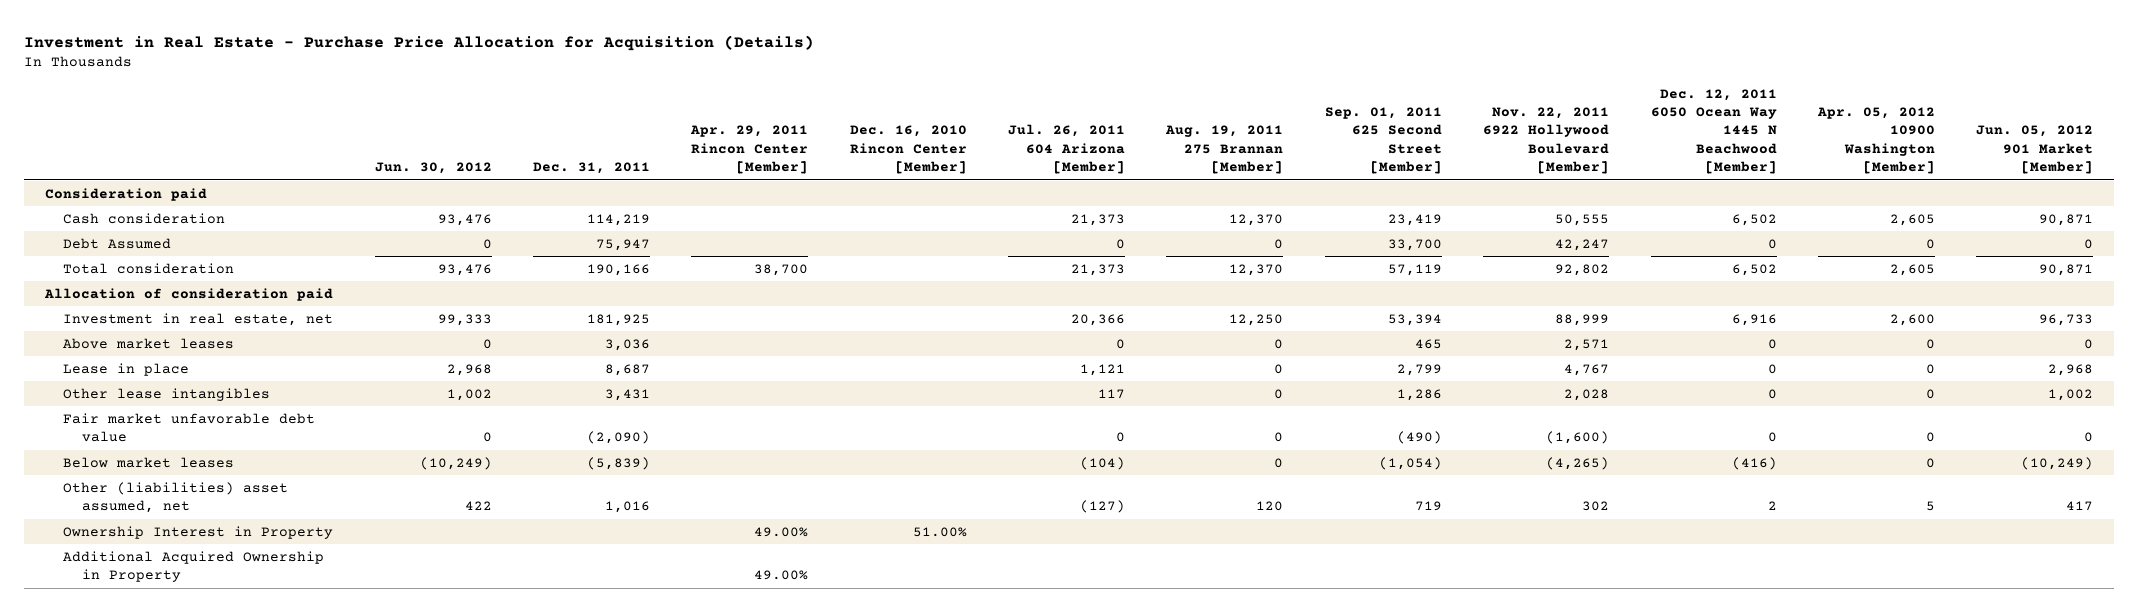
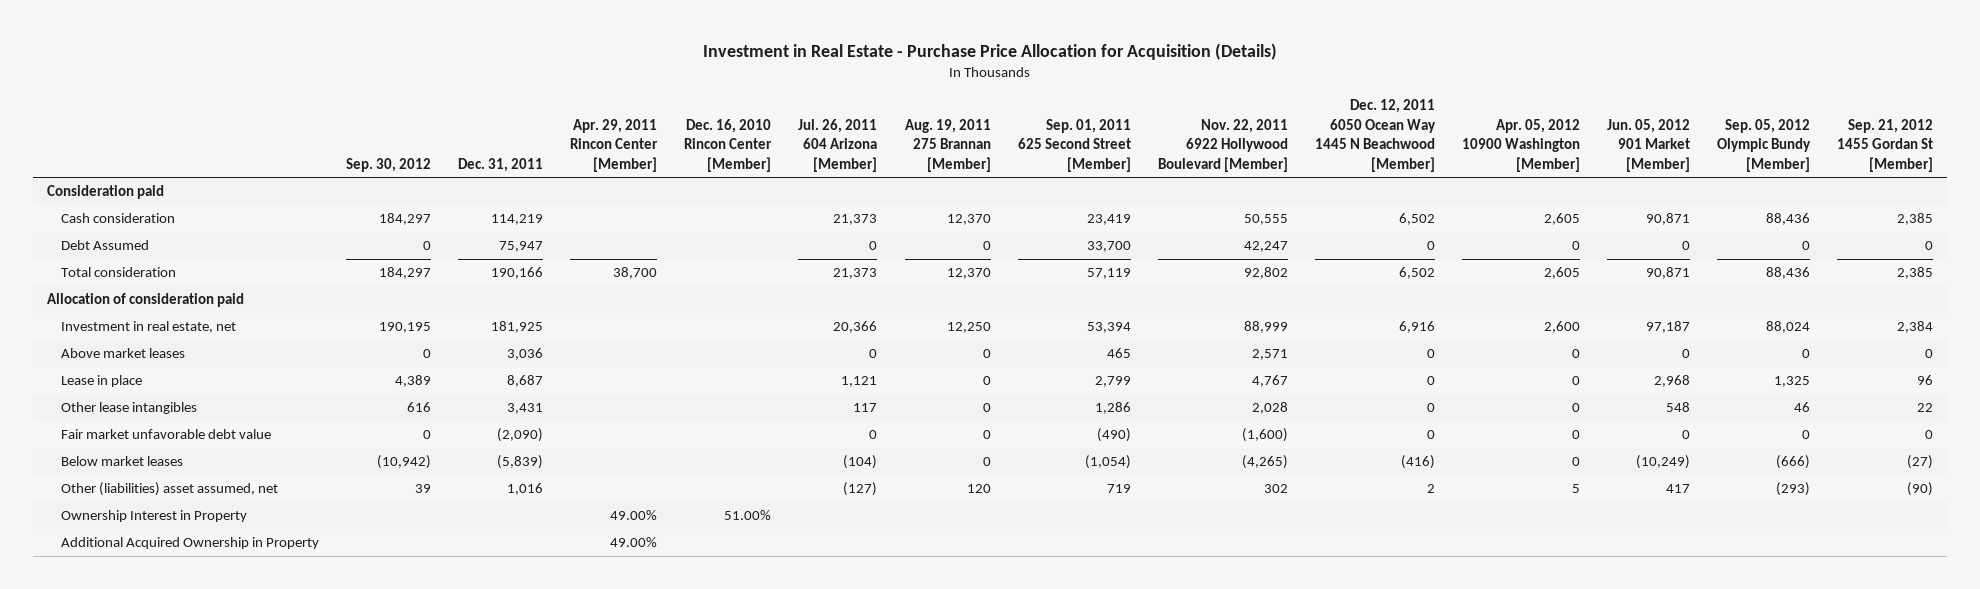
- | Jun. 30, 2012 | Dec. 31, 2011 | Apr. 29, 2011 Rincon Center [Member] | Dec. 16, 2010 Rincon Center [Member] | Jul. 26, 2011 604 Arizona [Member] | Aug. 19, 2011 275 Brannan [Member] | Sep. 01, 2011 625 Second Street [Member] | Nov. 22, 2011 6922 Hollywood Boulevard [Member] | Dec. 12, 2011 6050 Ocean Way 1445 N Beachwood [Member] | Apr. 05, 2012 10900 Washington [Member] | Jun. 05, 2012 901 Market [Member]
+ | Sep. 30, 2012 | Dec. 31, 2011 | Apr. 29, 2011 Rincon Center [Member] | Dec. 16, 2010 Rincon Center [Member] | Jul. 26, 2011 604 Arizona [Member] | Aug. 19, 2011 275 Brannan [Member] | Sep. 01, 2011 625 Second Street [Member] | Nov. 22, 2011 6922 Hollywood Boulevard [Member] | Dec. 12, 2011 6050 Ocean Way 1445 N Beachwood [Member] | Apr. 05, 2012 10900 Washington [Member] | Jun. 05, 2012 901 Market [Member] | Sep. 05, 2012 Olympic Bundy [Member] | Sep. 21, 2012 1455 Gordan St [Member]
- Investment in real estate, net | 99,333 | 181,925 | | | 20,366 | 12,250 | 53,394 | 88,999 | 6,916 | 2,600 | 96,733
+ Investment in real estate, net | 190,195 | 181,925 | | | 20,366 | 12,250 | 53,394 | 88,999 | 6,916 | 2,600 | 97,187 | 88,024 | 2,384
- Other lease intangibles | 1,002 | 3,431 | | | 117 | 0 | 1,286 | 2,028 | 0 | 0 | 1,002
+ Other lease intangibles | 616 | 3,431 | | | 117 | 0 | 1,286 | 2,028 | 0 | 0 | 548 | 46 | 22

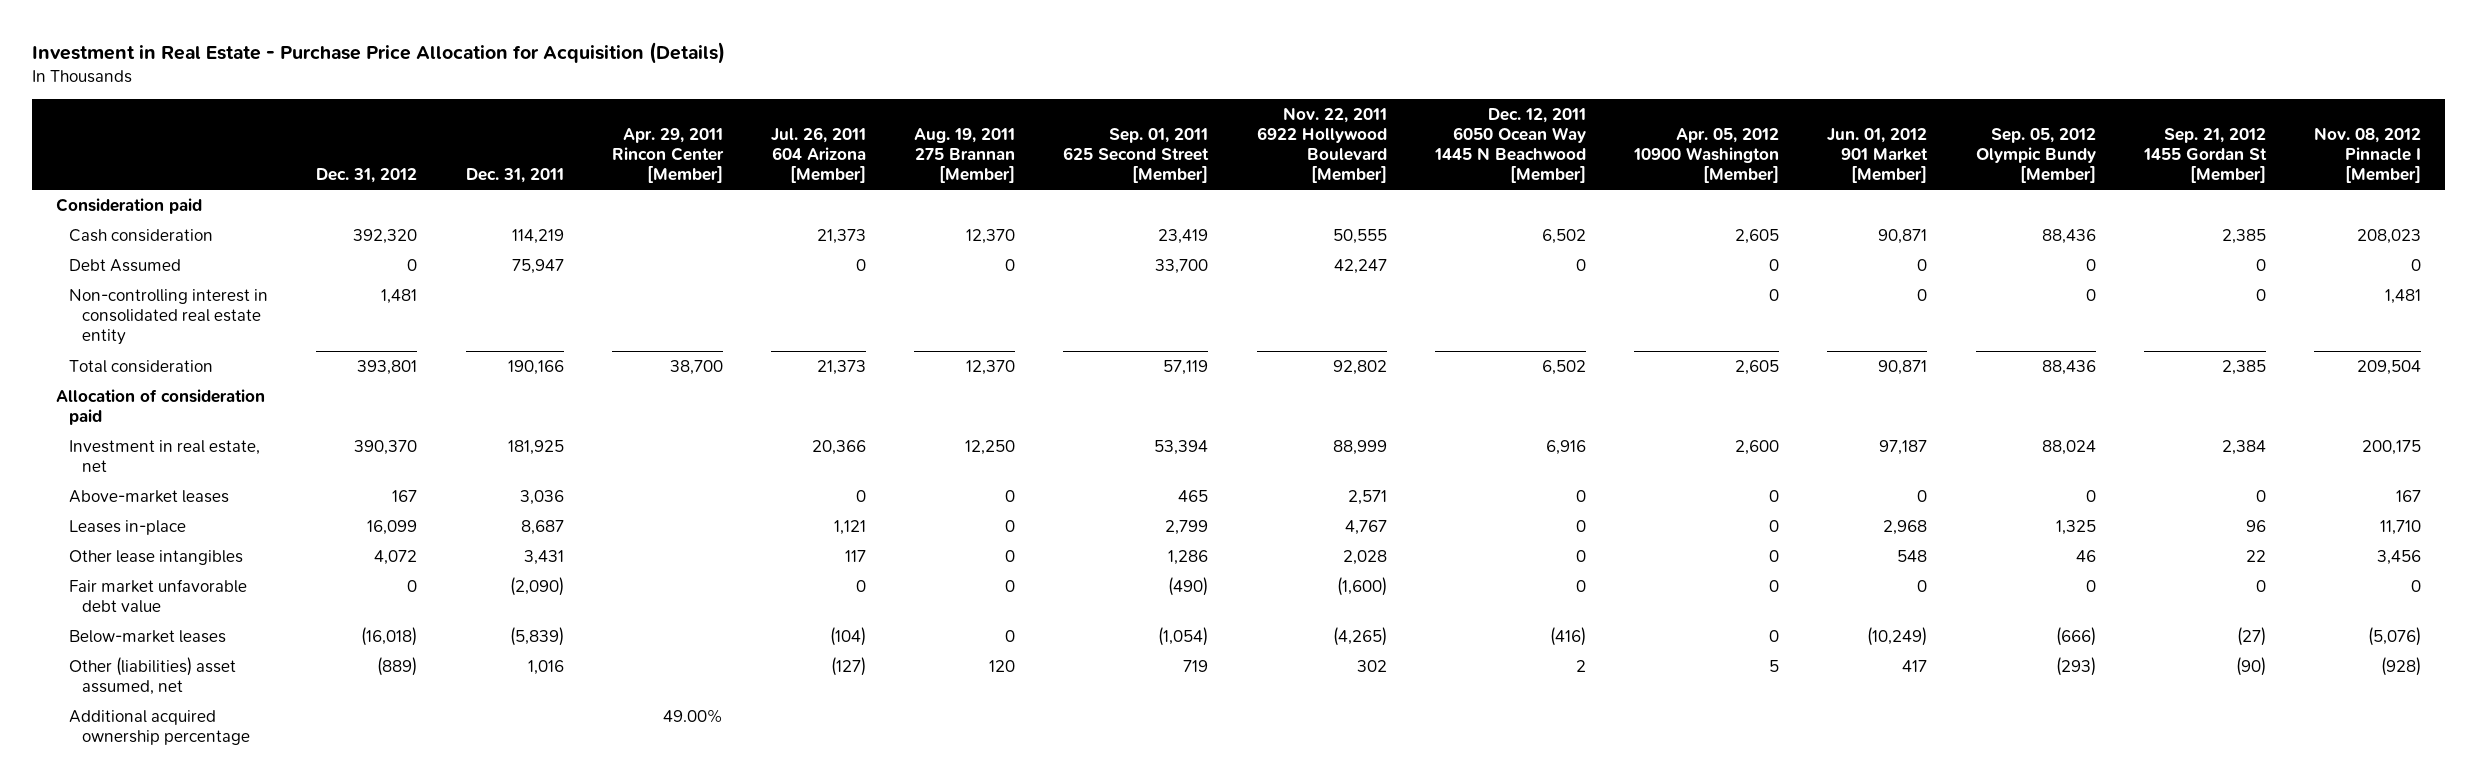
- | Sep. 30, 2012 | Dec. 31, 2011 | Apr. 29, 2011 Rincon Center [Member] | Dec. 16, 2010 Rincon Center [Member] | Jul. 26, 2011 604 Arizona [Member] | Aug. 19, 2011 275 Brannan [Member] | Sep. 01, 2011 625 Second Street [Member] | Nov. 22, 2011 6922 Hollywood Boulevard [Member] | Dec. 12, 2011 6050 Ocean Way 1445 N Beachwood [Member] | Apr. 05, 2012 10900 Washington [Member] | Jun. 05, 2012 901 Market [Member] | Sep. 05, 2012 Olympic Bundy [Member] | Sep. 21, 2012 1455 Gordan St [Member]
+ | Dec. 31, 2012 | Dec. 31, 2011 | Apr. 29, 2011 Rincon Center [Member] | Jul. 26, 2011 604 Arizona [Member] | Aug. 19, 2011 275 Brannan [Member] | Sep. 01, 2011 625 Second Street [Member] | Nov. 22, 2011 6922 Hollywood Boulevard [Member] | Dec. 12, 2011 6050 Ocean Way 1445 N Beachwood [Member] | Apr. 05, 2012 10900 Washington [Member] | Jun. 01, 2012 901 Market [Member] | Sep. 05, 2012 Olympic Bundy [Member] | Sep. 21, 2012 1455 Gordan St [Member] | Nov. 08, 2012 Pinnacle I [Member]
+ Non-controlling interest in consolidated real estate entity | 1,481 | | | | | | | | 0 | 0 | 0 | 0 | 1,481
- Above market leases | 0 | 3,036 | | | 0 | 0 | 465 | 2,571 | 0 | 0 | 0 | 0 | 0
- Lease in place | 4,389 | 8,687 | | | 1,121 | 0 | 2,799 | 4,767 | 0 | 0 | 2,968 | 1,325 | 96
+ Above-market leases | 167 | 3,036 | | 0 | 0 | 465 | 2,571 | 0 | 0 | 0 | 0 | 0 | 167
+ Leases in-place | 16,099 | 8,687 | | 1,121 | 0 | 2,799 | 4,767 | 0 | 0 | 2,968 | 1,325 | 96 | 11,710
- Below market leases | (10,942) | (5,839) | | | (104) | 0 | (1,054) | (4,265) | (416) | 0 | (10,249) | (666) | (27)
+ Below-market leases | (16,018) | (5,839) | | (104) | 0 | (1,054) | (4,265) | (416) | 0 | (10,249) | (666) | (27) | (5,076)
- Ownership Interest in Property | | | 49.00% | 51.00% | | | | | | | | |
- Additional Acquired Ownership in Property | | | 49.00% | | | | | | | | | |
+ Additional acquired ownership percentage | | | 49.00% | | | | | | | | | |

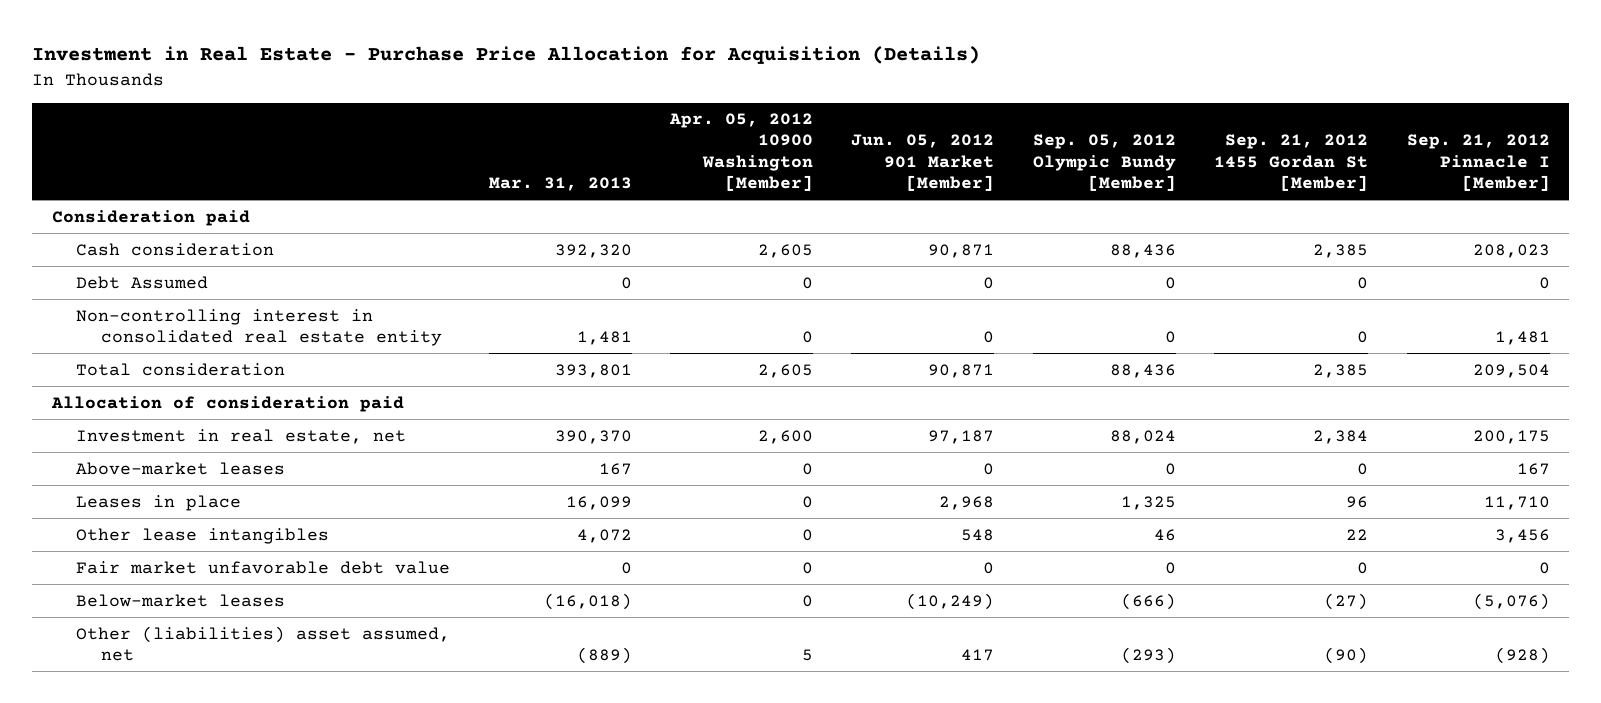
- | Dec. 31, 2012 | Dec. 31, 2011 | Apr. 29, 2011 Rincon Center [Member] | Jul. 26, 2011 604 Arizona [Member] | Aug. 19, 2011 275 Brannan [Member] | Sep. 01, 2011 625 Second Street [Member] | Nov. 22, 2011 6922 Hollywood Boulevard [Member] | Dec. 12, 2011 6050 Ocean Way 1445 N Beachwood [Member] | Apr. 05, 2012 10900 Washington [Member] | Jun. 01, 2012 901 Market [Member] | Sep. 05, 2012 Olympic Bundy [Member] | Sep. 21, 2012 1455 Gordan St [Member] | Nov. 08, 2012 Pinnacle I [Member]
+ | Mar. 31, 2013 | Apr. 05, 2012 10900 Washington [Member] | Jun. 05, 2012 901 Market [Member] | Sep. 05, 2012 Olympic Bundy [Member] | Sep. 21, 2012 1455 Gordan St [Member] | Sep. 21, 2012 Pinnacle I [Member]
- Leases in-place | 16,099 | 8,687 | | 1,121 | 0 | 2,799 | 4,767 | 0 | 0 | 2,968 | 1,325 | 96 | 11,710
+ Leases in place | 16,099 | 0 | 2,968 | 1,325 | 96 | 11,710
- Additional acquired ownership percentage | | | 49.00% | | | | | | | | | |

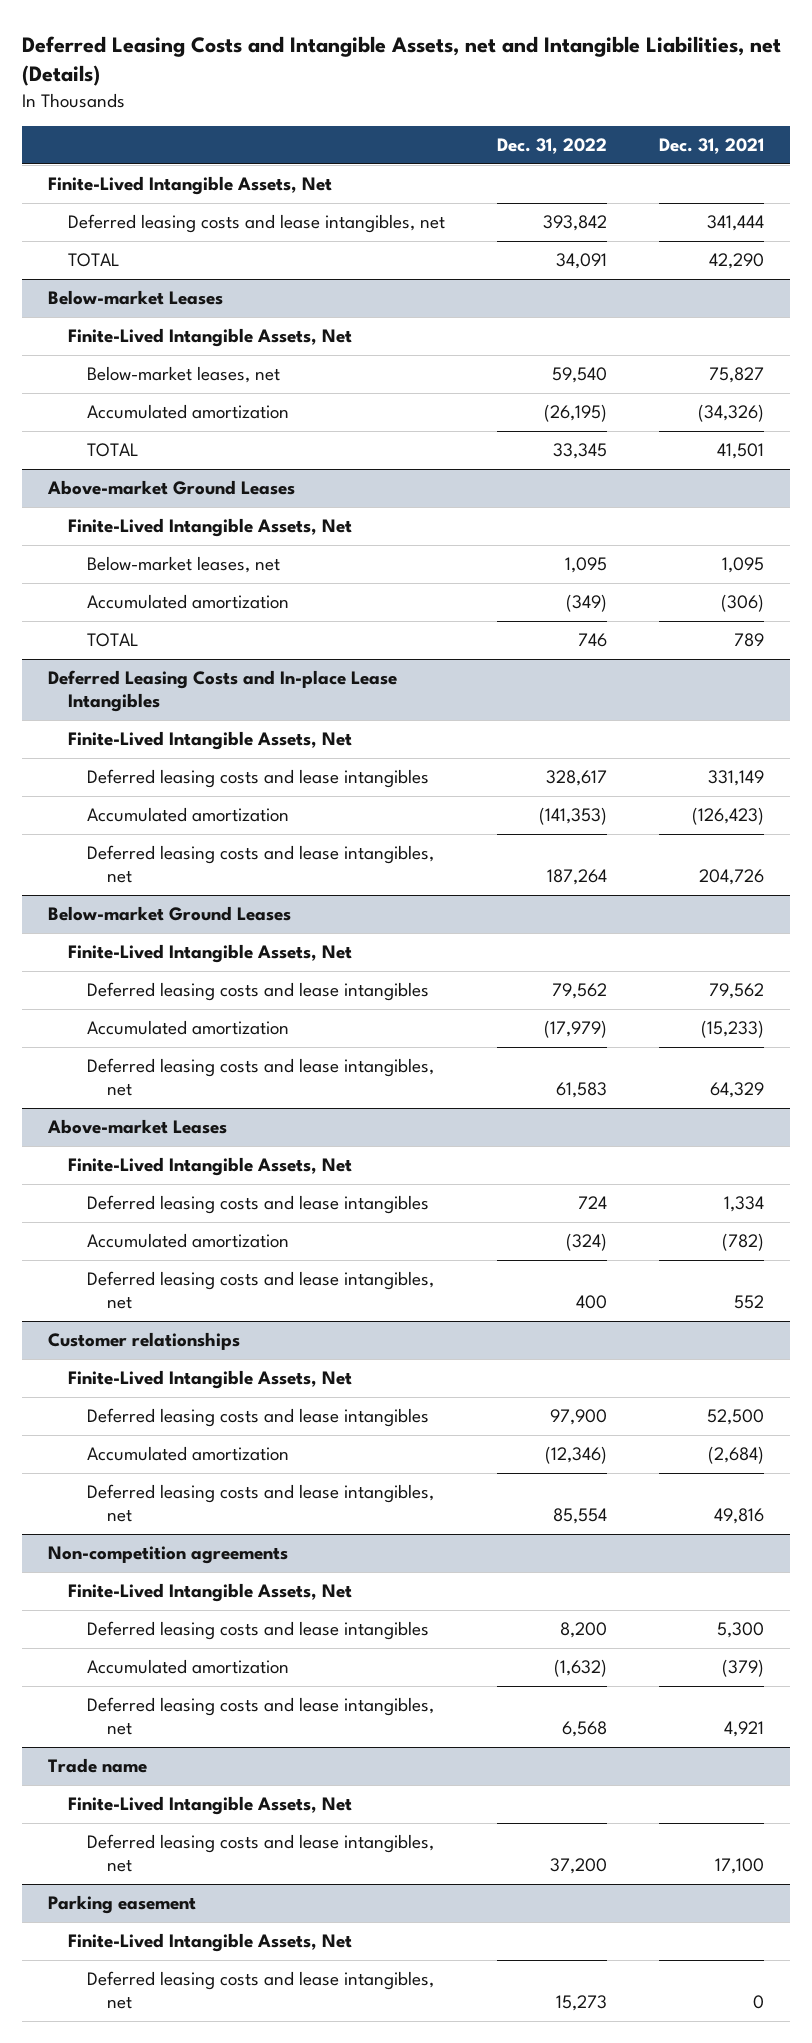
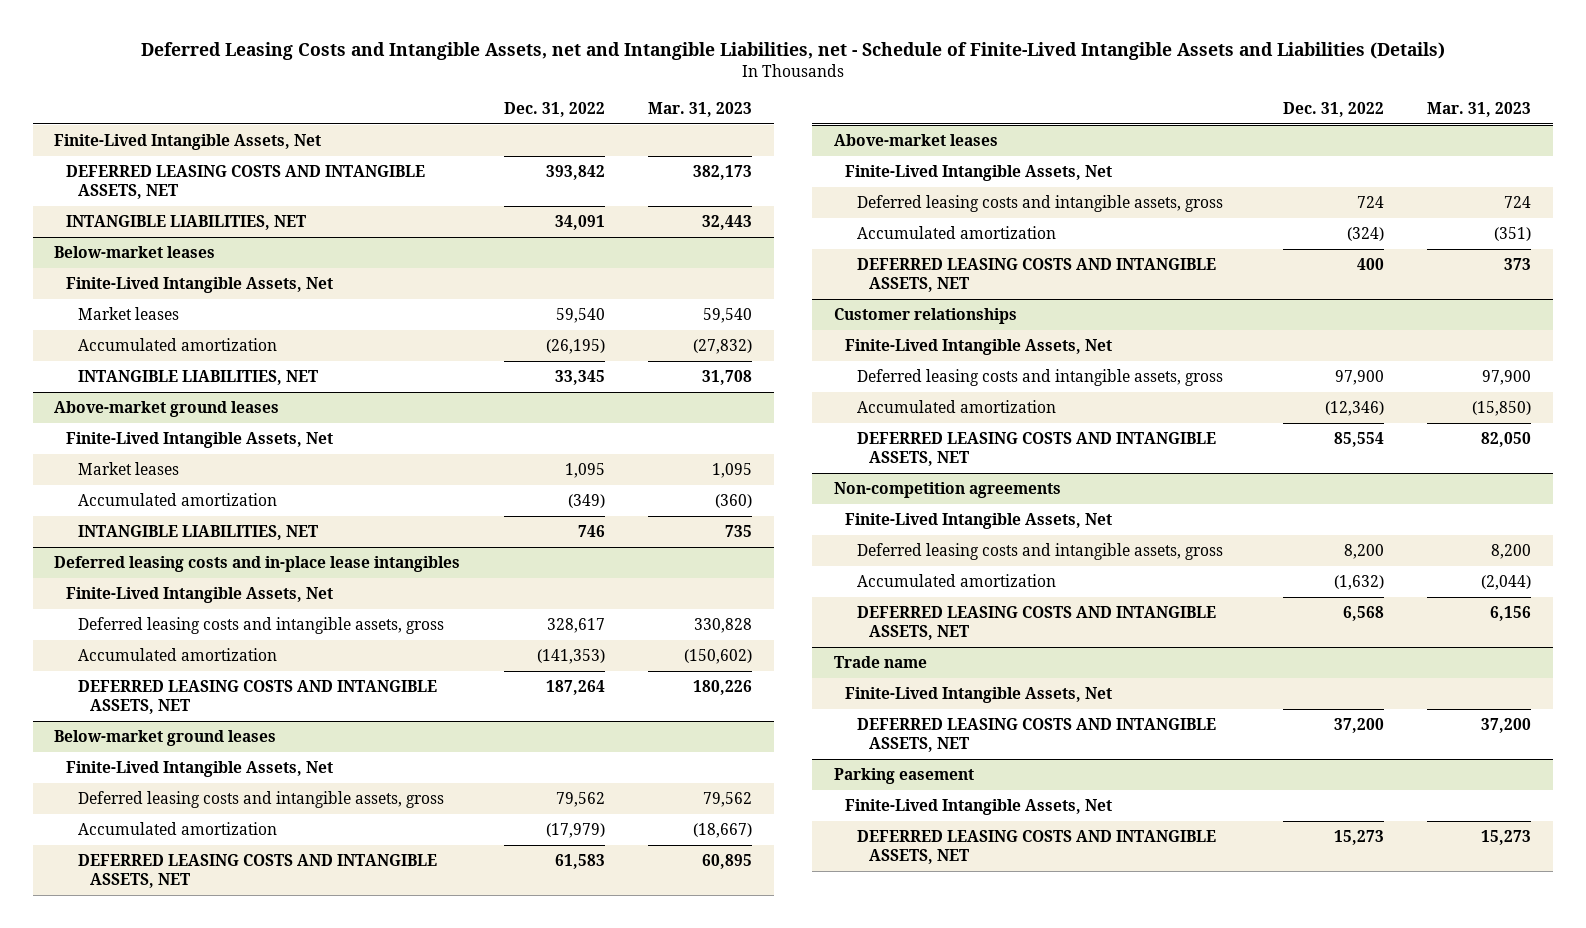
- Deferred Leasing Costs and Intangible Assets, net and Intangible Liabilities, net (Details)
+ Deferred Leasing Costs and Intangible Assets, net and Intangible Liabilities, net - Schedule of Finite-Lived Intangible Assets and Liabilities (Details)
- | Dec. 31, 2022 | Dec. 31, 2021
+ | Dec. 31, 2022 | Mar. 31, 2023
- Deferred leasing costs and lease intangibles, net | 393,842 | 341,444
- TOTAL | 34,091 | 42,290
- Below-market Leases
+ DEFERRED LEASING COSTS AND INTANGIBLE ASSETS, NET | 393,842 | 382,173
+ INTANGIBLE LIABILITIES, NET | 34,091 | 32,443
+ Below-market leases
- Below-market leases, net | 59,540 | 75,827
+ Market leases | 59,540 | 59,540
- TOTAL | 33,345 | 41,501
- Above-market Ground Leases
+ INTANGIBLE LIABILITIES, NET | 33,345 | 31,708
+ Above-market ground leases
- Below-market leases, net | 1,095 | 1,095
+ Market leases | 1,095 | 1,095
- TOTAL | 746 | 789
- Deferred Leasing Costs and In-place Lease Intangibles
+ INTANGIBLE LIABILITIES, NET | 746 | 735
+ Deferred leasing costs and in-place lease intangibles
- Deferred leasing costs and lease intangibles | 328,617 | 331,149
+ Deferred leasing costs and intangible assets, gross | 328,617 | 330,828
- Deferred leasing costs and lease intangibles, net | 187,264 | 204,726
- Below-market Ground Leases
+ DEFERRED LEASING COSTS AND INTANGIBLE ASSETS, NET | 187,264 | 180,226
+ Below-market ground leases
- Deferred leasing costs and lease intangibles | 79,562 | 79,562
+ Deferred leasing costs and intangible assets, gross | 79,562 | 79,562
- Deferred leasing costs and lease intangibles, net | 61,583 | 64,329
- Above-market Leases
+ DEFERRED LEASING COSTS AND INTANGIBLE ASSETS, NET | 61,583 | 60,895
+ Above-market leases
- Deferred leasing costs and lease intangibles | 724 | 1,334
+ Deferred leasing costs and intangible assets, gross | 724 | 724
- Deferred leasing costs and lease intangibles, net | 400 | 552
+ DEFERRED LEASING COSTS AND INTANGIBLE ASSETS, NET | 400 | 373
@ Customer relationships
- Deferred leasing costs and lease intangibles | 97,900 | 52,500
+ Deferred leasing costs and intangible assets, gross | 97,900 | 97,900
- Deferred leasing costs and lease intangibles, net | 85,554 | 49,816
+ DEFERRED LEASING COSTS AND INTANGIBLE ASSETS, NET | 85,554 | 82,050
@ Non-competition agreements
- Deferred leasing costs and lease intangibles | 8,200 | 5,300
+ Deferred leasing costs and intangible assets, gross | 8,200 | 8,200
- Deferred leasing costs and lease intangibles, net | 6,568 | 4,921
+ DEFERRED LEASING COSTS AND INTANGIBLE ASSETS, NET | 6,568 | 6,156
@ Trade name
- Deferred leasing costs and lease intangibles, net | 37,200 | 17,100
+ DEFERRED LEASING COSTS AND INTANGIBLE ASSETS, NET | 37,200 | 37,200
@ Parking easement
- Deferred leasing costs and lease intangibles, net | 15,273 | 0
+ DEFERRED LEASING COSTS AND INTANGIBLE ASSETS, NET | 15,273 | 15,273

